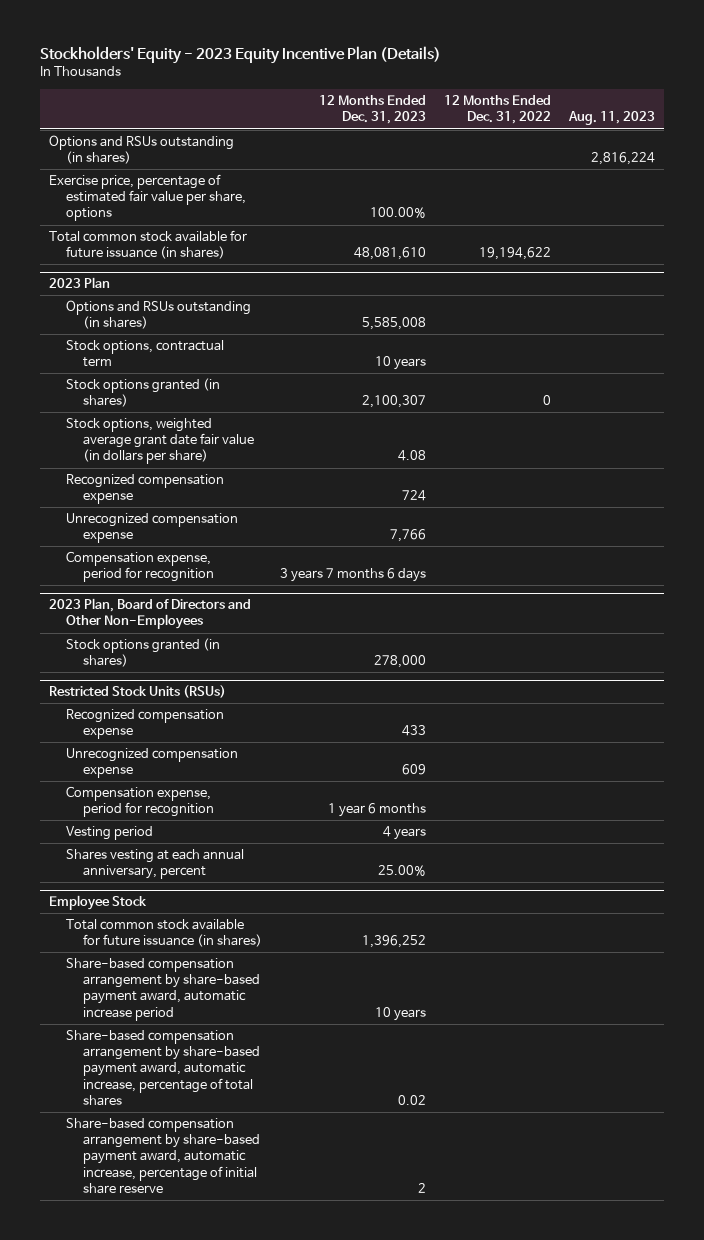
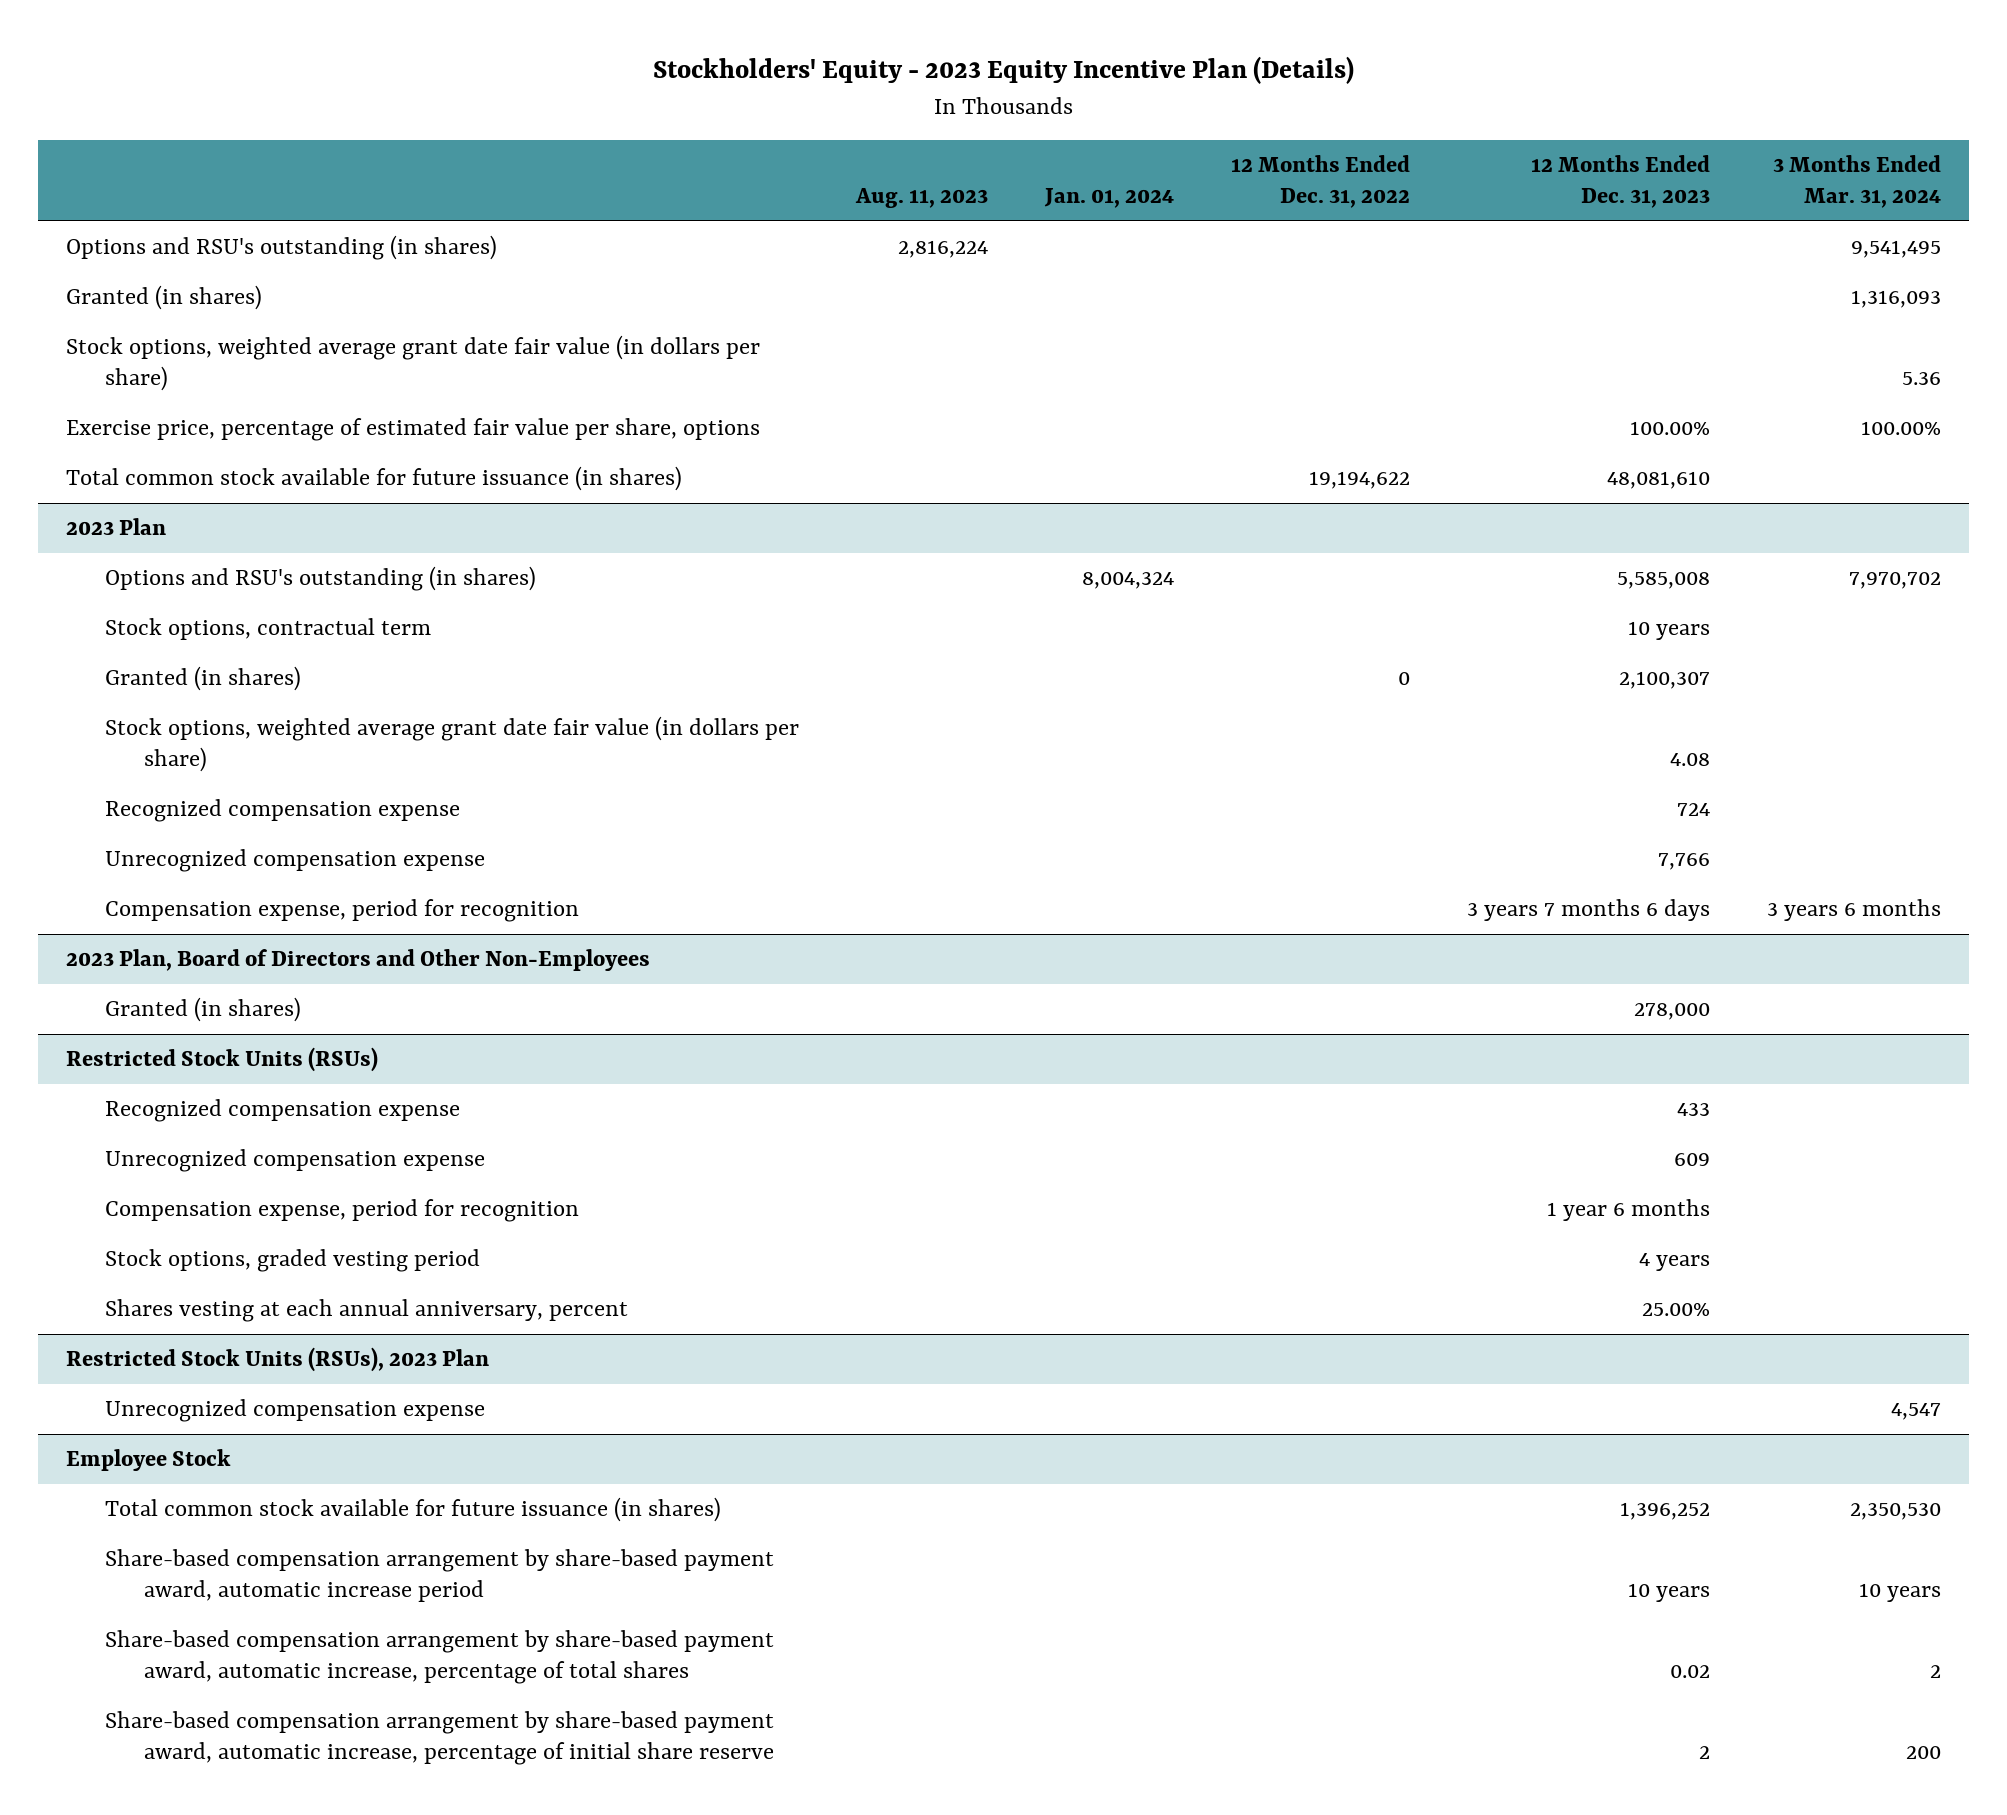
- | 12 Months Ended Dec. 31, 2023 | 12 Months Ended Dec. 31, 2022 | Aug. 11, 2023
+ | Aug. 11, 2023 | Jan. 01, 2024 | 12 Months Ended Dec. 31, 2022 | 12 Months Ended Dec. 31, 2023 | 3 Months Ended Mar. 31, 2024
- Options and RSUs outstanding (in shares) | | | 2,816,224
+ Options and RSU's outstanding (in shares) | 2,816,224 | | | | 9,541,495
+ Granted (in shares) | | | | | 1,316,093
+ Stock options, weighted average grant date fair value (in dollars per share) | | | | | 5.36
@ 2023 Plan
- Options and RSUs outstanding (in shares) | 5,585,008 | |
+ Options and RSU's outstanding (in shares) | | 8,004,324 | | 5,585,008 | 7,970,702
- Stock options granted (in shares) | 2,100,307 | 0 |
+ Granted (in shares) | | | 0 | 2,100,307 |
@ 2023 Plan, Board of Directors and Other Non-Employees
- Stock options granted (in shares) | 278,000 | |
+ Granted (in shares) | | | | 278,000 |
@ Restricted Stock Units (RSUs)
- Vesting period | 4 years | |
+ Stock options, graded vesting period | | | | 4 years |
+ Restricted Stock Units (RSUs), 2023 Plan
+ Unrecognized compensation expense | | | | | 4,547

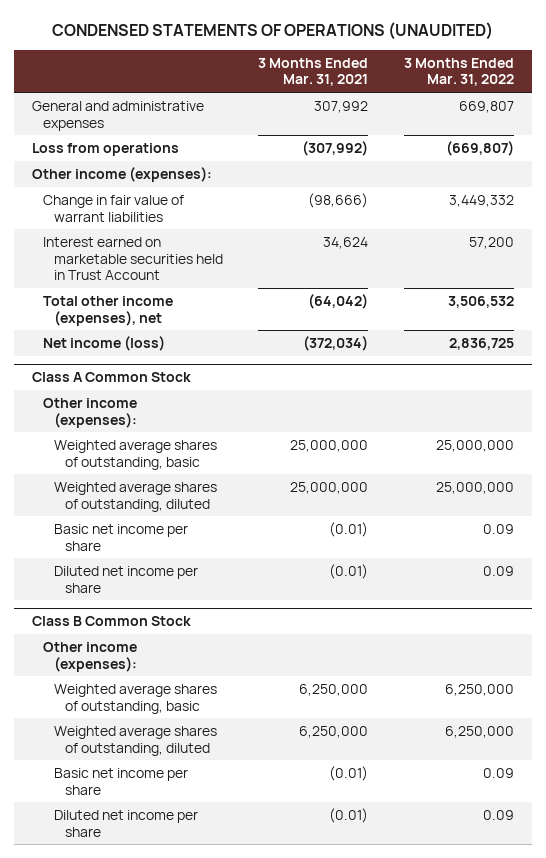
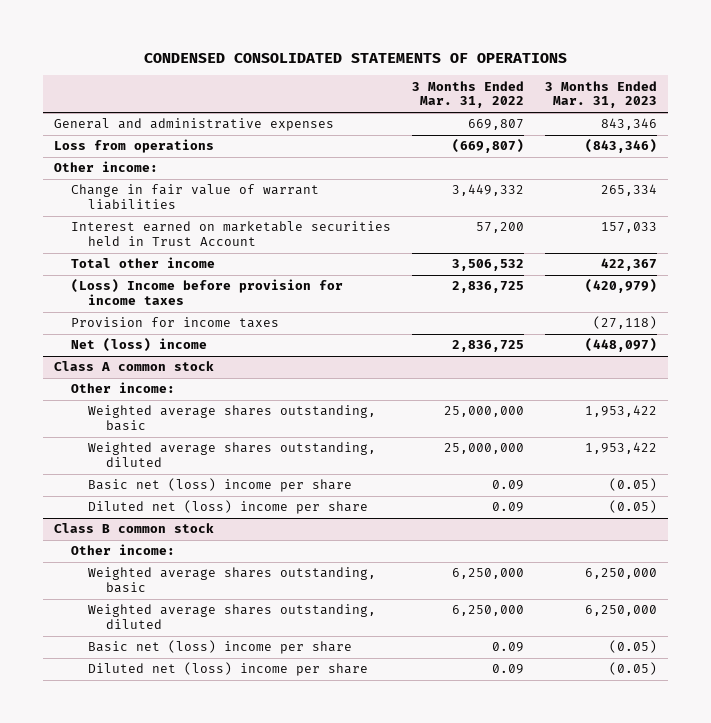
- CONDENSED STATEMENTS OF OPERATIONS (UNAUDITED)
+ CONDENSED CONSOLIDATED STATEMENTS OF OPERATIONS
- | 3 Months Ended Mar. 31, 2021 | 3 Months Ended Mar. 31, 2022
+ | 3 Months Ended Mar. 31, 2022 | 3 Months Ended Mar. 31, 2023
- Other income (expenses):
+ Other income:
- Total other income (expenses), net | (64,042) | 3,506,532
- Net income (loss) | (372,034) | 2,836,725
- Class A Common Stock
- Other income (expenses):
- Weighted average shares of outstanding, basic | 25,000,000 | 25,000,000
- Weighted average shares of outstanding, diluted | 25,000,000 | 25,000,000
- Basic net income per share | (0.01) | 0.09
- Diluted net income per share | (0.01) | 0.09
- Class B Common Stock
- Other income (expenses):
- Weighted average shares of outstanding, basic | 6,250,000 | 6,250,000
- Weighted average shares of outstanding, diluted | 6,250,000 | 6,250,000
- Basic net income per share | (0.01) | 0.09
- Diluted net income per share | (0.01) | 0.09
+ Total other income | 3,506,532 | 422,367
+ (Loss) Income before provision for income taxes | 2,836,725 | (420,979)
+ Provision for income taxes | | (27,118)
+ Net (loss) income | 2,836,725 | (448,097)
+ Class A common stock
+ Other income:
+ Weighted average shares outstanding, basic | 25,000,000 | 1,953,422
+ Weighted average shares outstanding, diluted | 25,000,000 | 1,953,422
+ Basic net (loss) income per share | 0.09 | (0.05)
+ Diluted net (loss) income per share | 0.09 | (0.05)
+ Class B common stock
+ Other income:
+ Weighted average shares outstanding, basic | 6,250,000 | 6,250,000
+ Weighted average shares outstanding, diluted | 6,250,000 | 6,250,000
+ Basic net (loss) income per share | 0.09 | (0.05)
+ Diluted net (loss) income per share | 0.09 | (0.05)

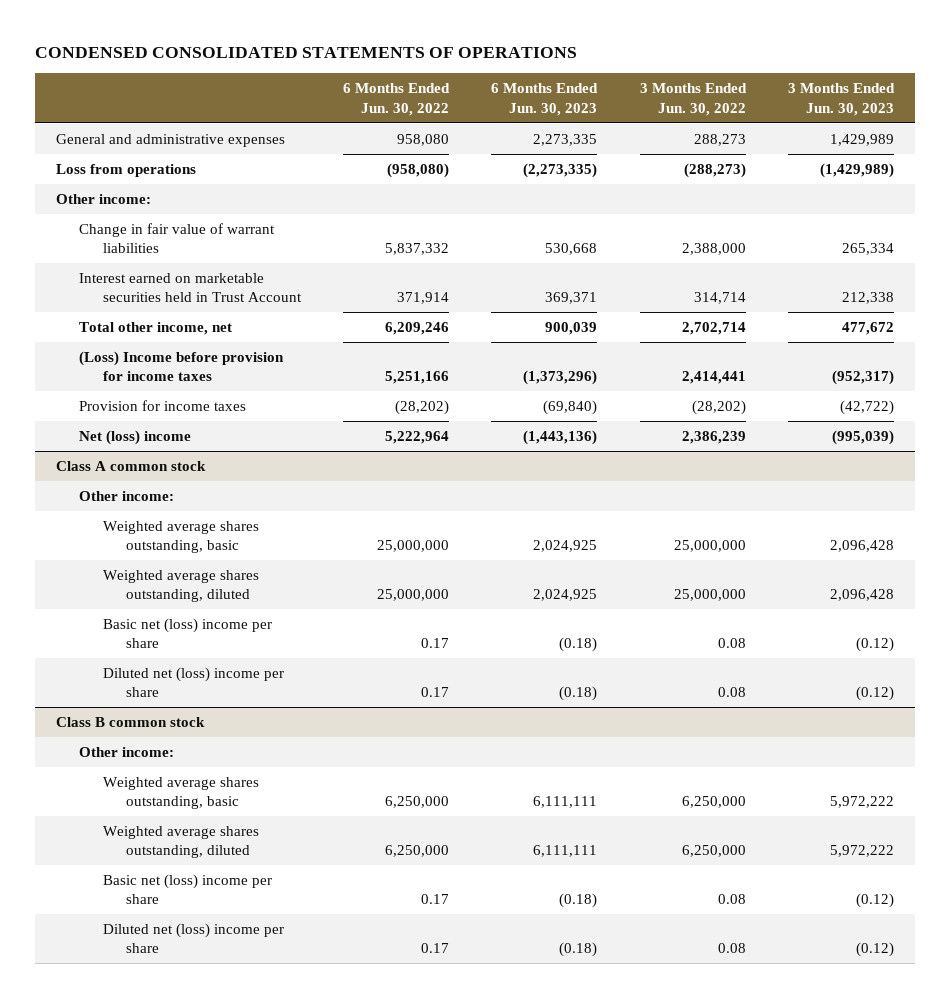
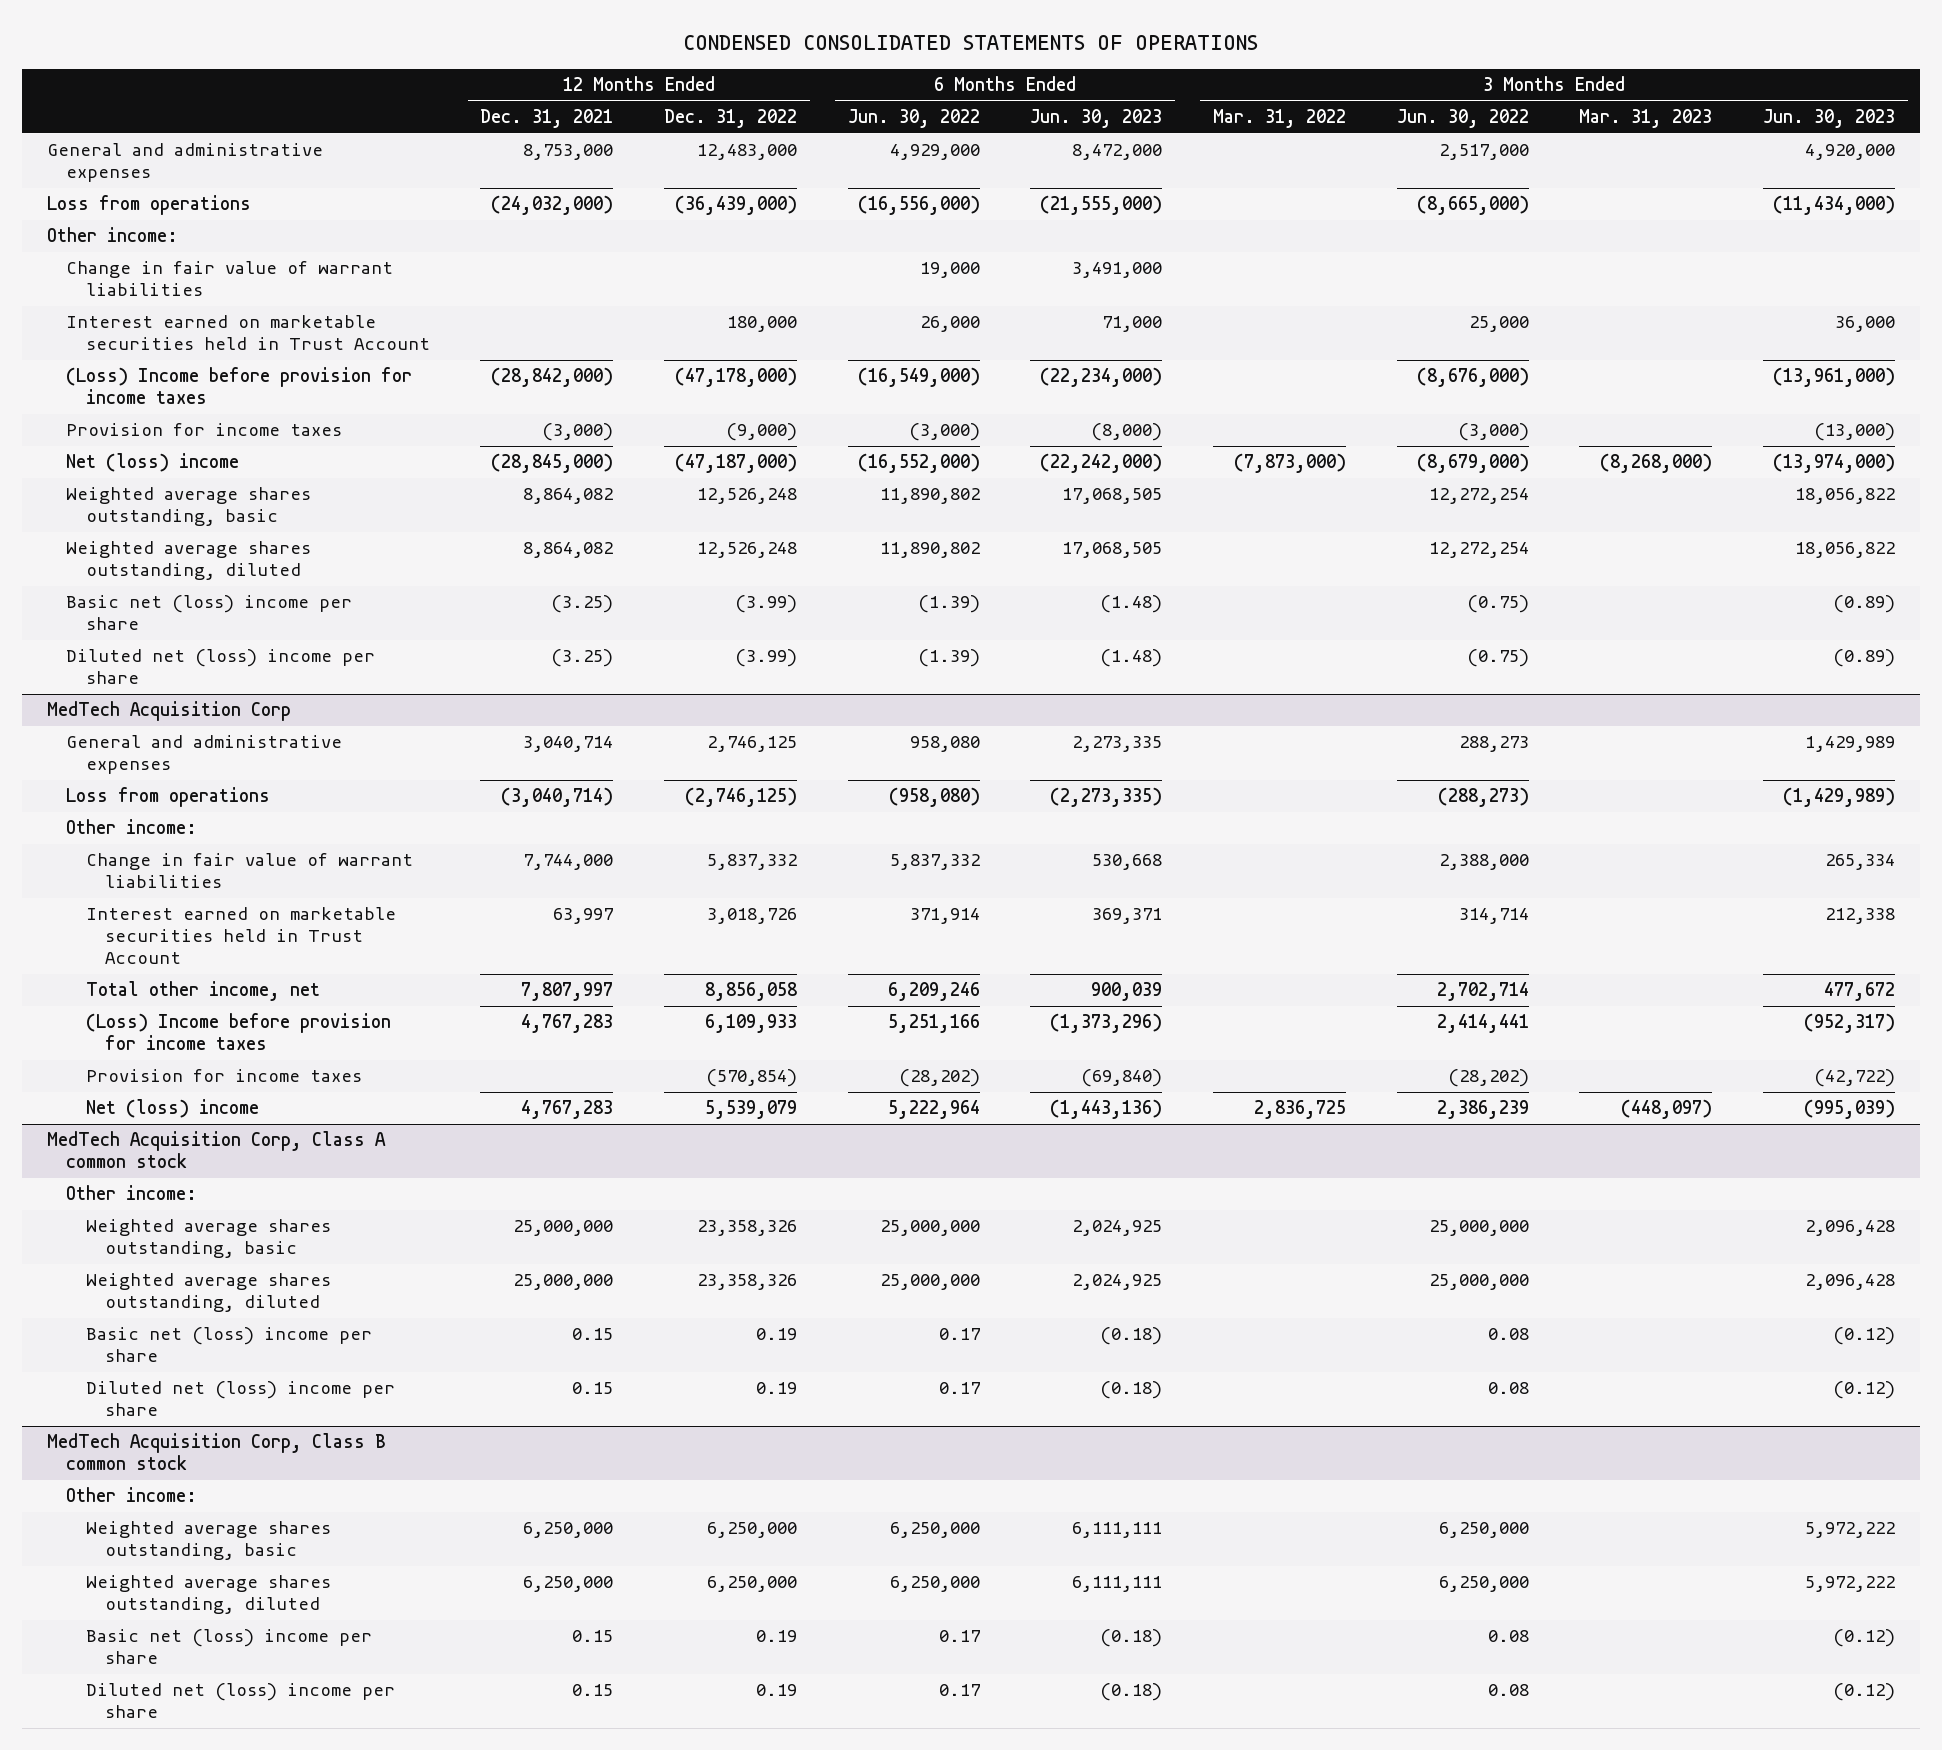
- | 6 Months Ended Jun. 30, 2022 | 6 Months Ended Jun. 30, 2023 | 3 Months Ended Jun. 30, 2022 | 3 Months Ended Jun. 30, 2023
+ | 12 Months Ended Dec. 31, 2021 | 12 Months Ended Dec. 31, 2022 | 6 Months Ended Jun. 30, 2022 | 6 Months Ended Jun. 30, 2023 | 3 Months Ended Mar. 31, 2022 | 3 Months Ended Jun. 30, 2022 | 3 Months Ended Mar. 31, 2023 | 3 Months Ended Jun. 30, 2023
+ General and administrative expenses | 8,753,000 | 12,483,000 | 4,929,000 | 8,472,000 | | 2,517,000 | | 4,920,000
+ Loss from operations | (24,032,000) | (36,439,000) | (16,556,000) | (21,555,000) | | (8,665,000) | | (11,434,000)
+ Other income:
+ Change in fair value of warrant liabilities | | | 19,000 | 3,491,000 | | | |
+ Interest earned on marketable securities held in Trust Account | | 180,000 | 26,000 | 71,000 | | 25,000 | | 36,000
+ (Loss) Income before provision for income taxes | (28,842,000) | (47,178,000) | (16,549,000) | (22,234,000) | | (8,676,000) | | (13,961,000)
+ Provision for income taxes | (3,000) | (9,000) | (3,000) | (8,000) | | (3,000) | | (13,000)
+ Net (loss) income | (28,845,000) | (47,187,000) | (16,552,000) | (22,242,000) | (7,873,000) | (8,679,000) | (8,268,000) | (13,974,000)
+ Weighted average shares outstanding, basic | 8,864,082 | 12,526,248 | 11,890,802 | 17,068,505 | | 12,272,254 | | 18,056,822
+ Weighted average shares outstanding, diluted | 8,864,082 | 12,526,248 | 11,890,802 | 17,068,505 | | 12,272,254 | | 18,056,822
+ Basic net (loss) income per share | (3.25) | (3.99) | (1.39) | (1.48) | | (0.75) | | (0.89)
+ Diluted net (loss) income per share | (3.25) | (3.99) | (1.39) | (1.48) | | (0.75) | | (0.89)
+ MedTech Acquisition Corp
- Class A common stock
+ MedTech Acquisition Corp, Class A common stock
- Class B common stock
+ MedTech Acquisition Corp, Class B common stock

